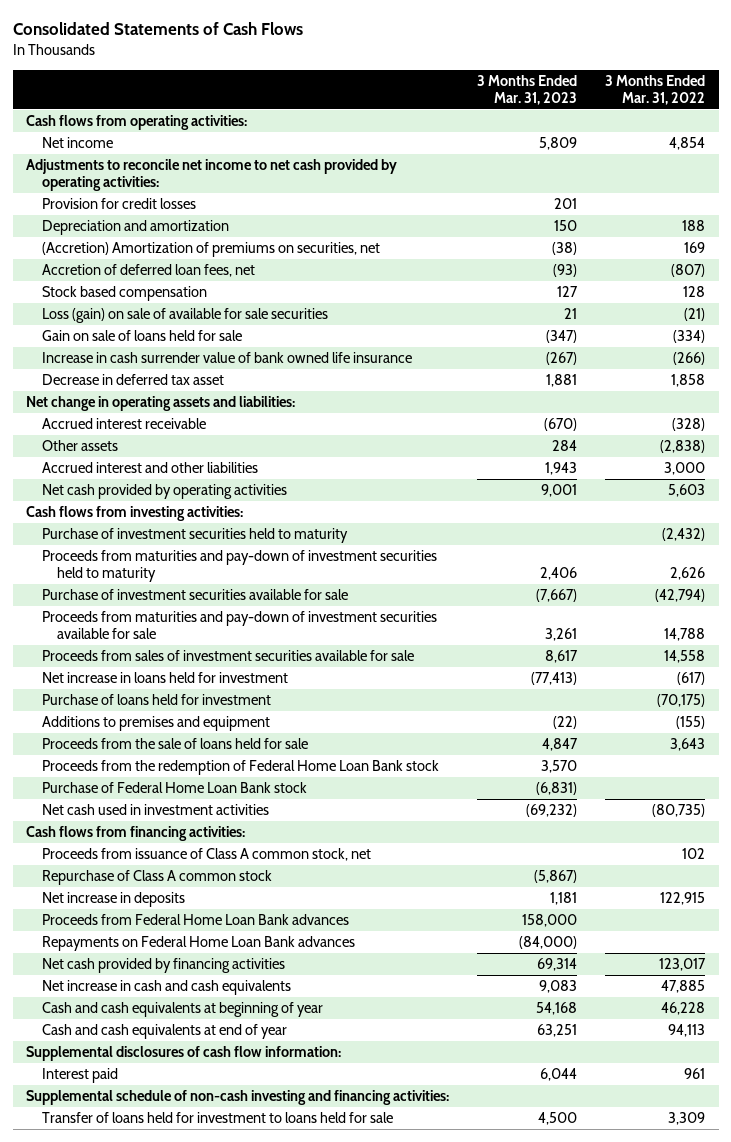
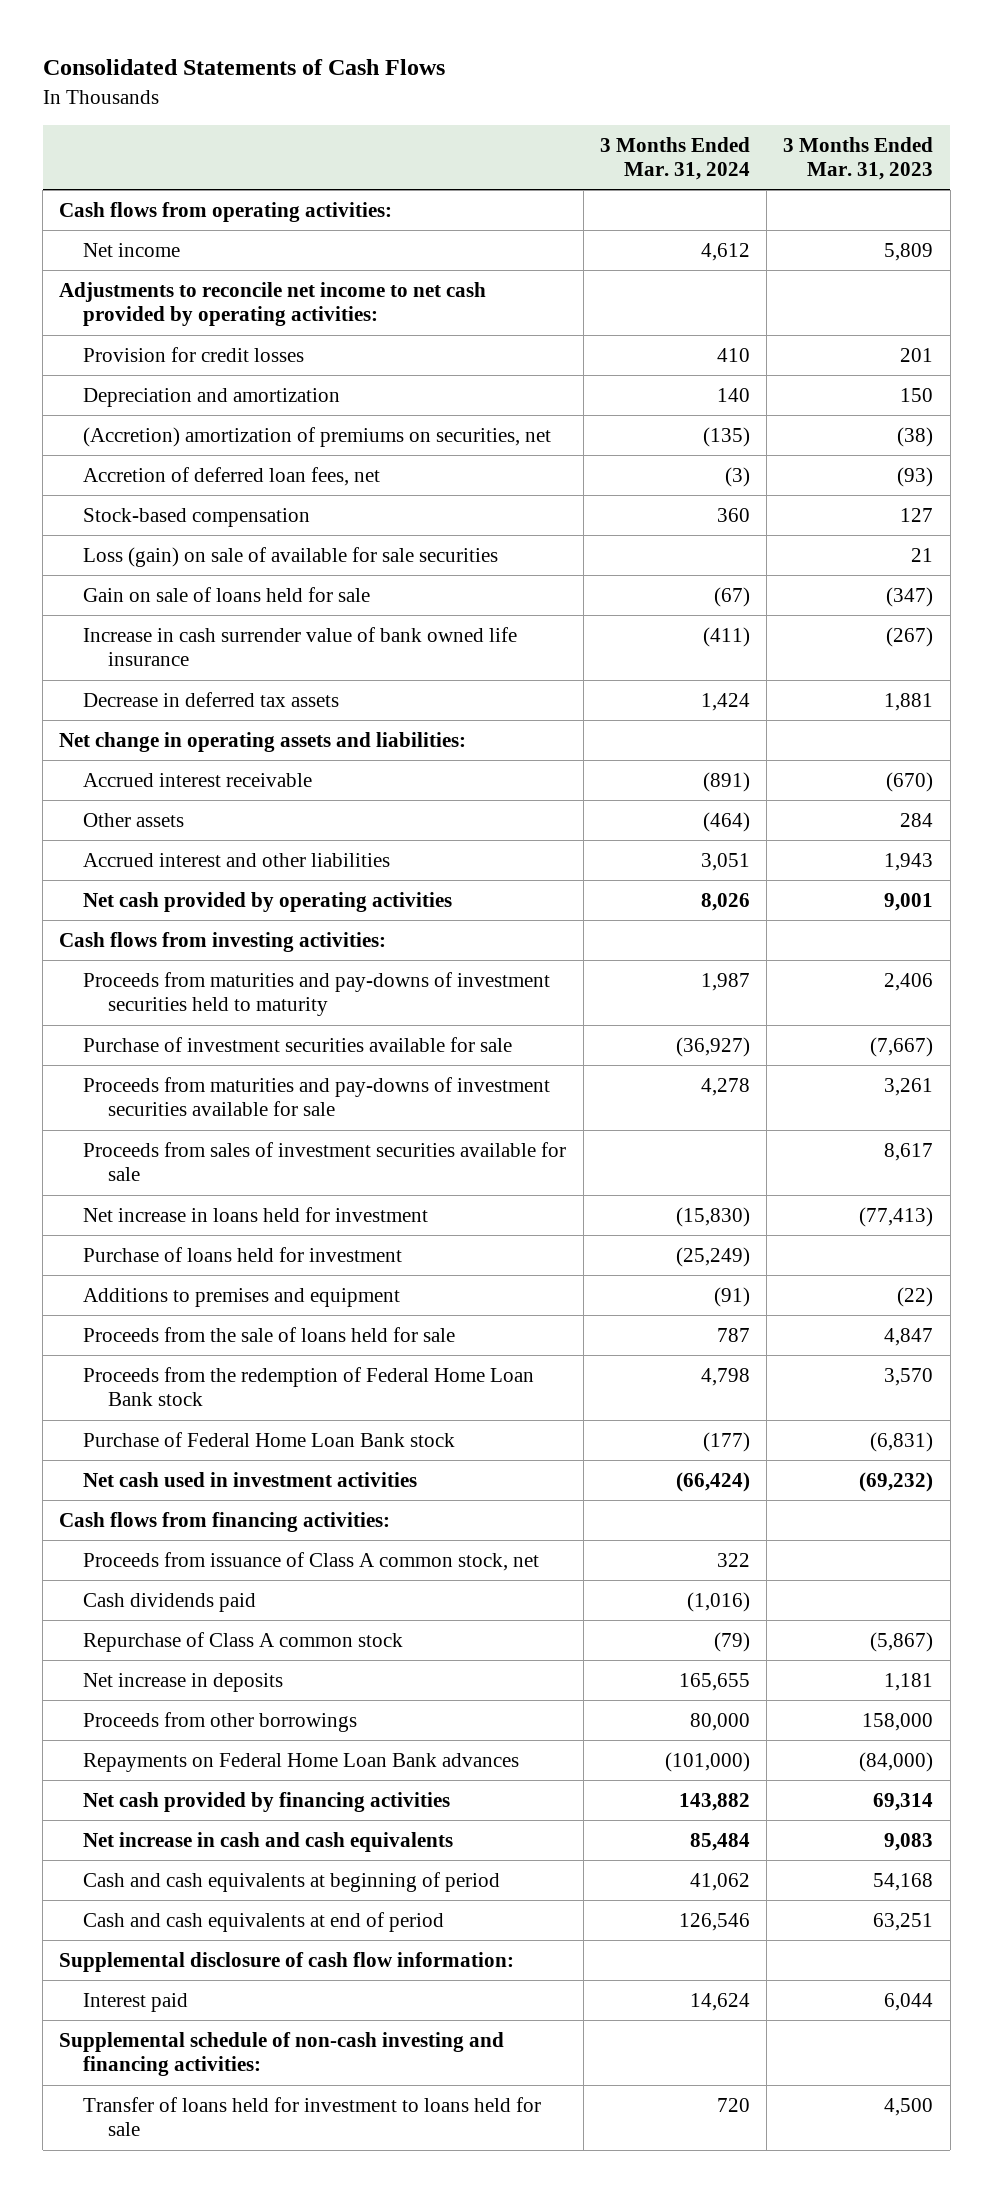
- | 3 Months Ended Mar. 31, 2023 | 3 Months Ended Mar. 31, 2022
+ | 3 Months Ended Mar. 31, 2024 | 3 Months Ended Mar. 31, 2023
- (Accretion) Amortization of premiums on securities, net | (38) | 169
+ (Accretion) amortization of premiums on securities, net | (135) | (38)
- Stock based compensation | 127 | 128
+ Stock-based compensation | 360 | 127
- Decrease in deferred tax asset | 1,881 | 1,858
+ Decrease in deferred tax assets | 1,424 | 1,881
- Purchase of investment securities held to maturity | | (2,432)
- Proceeds from maturities and pay-down of investment securities held to maturity | 2,406 | 2,626
+ Proceeds from maturities and pay-downs of investment securities held to maturity | 1,987 | 2,406
- Proceeds from maturities and pay-down of investment securities available for sale | 3,261 | 14,788
+ Proceeds from maturities and pay-downs of investment securities available for sale | 4,278 | 3,261
+ Cash dividends paid | (1,016) |
- Proceeds from Federal Home Loan Bank advances | 158,000 |
+ Proceeds from other borrowings | 80,000 | 158,000
- Cash and cash equivalents at beginning of year | 54,168 | 46,228
- Cash and cash equivalents at end of year | 63,251 | 94,113
- Supplemental disclosures of cash flow information:
+ Cash and cash equivalents at beginning of period | 41,062 | 54,168
+ Cash and cash equivalents at end of period | 126,546 | 63,251
+ Supplemental disclosure of cash flow information:

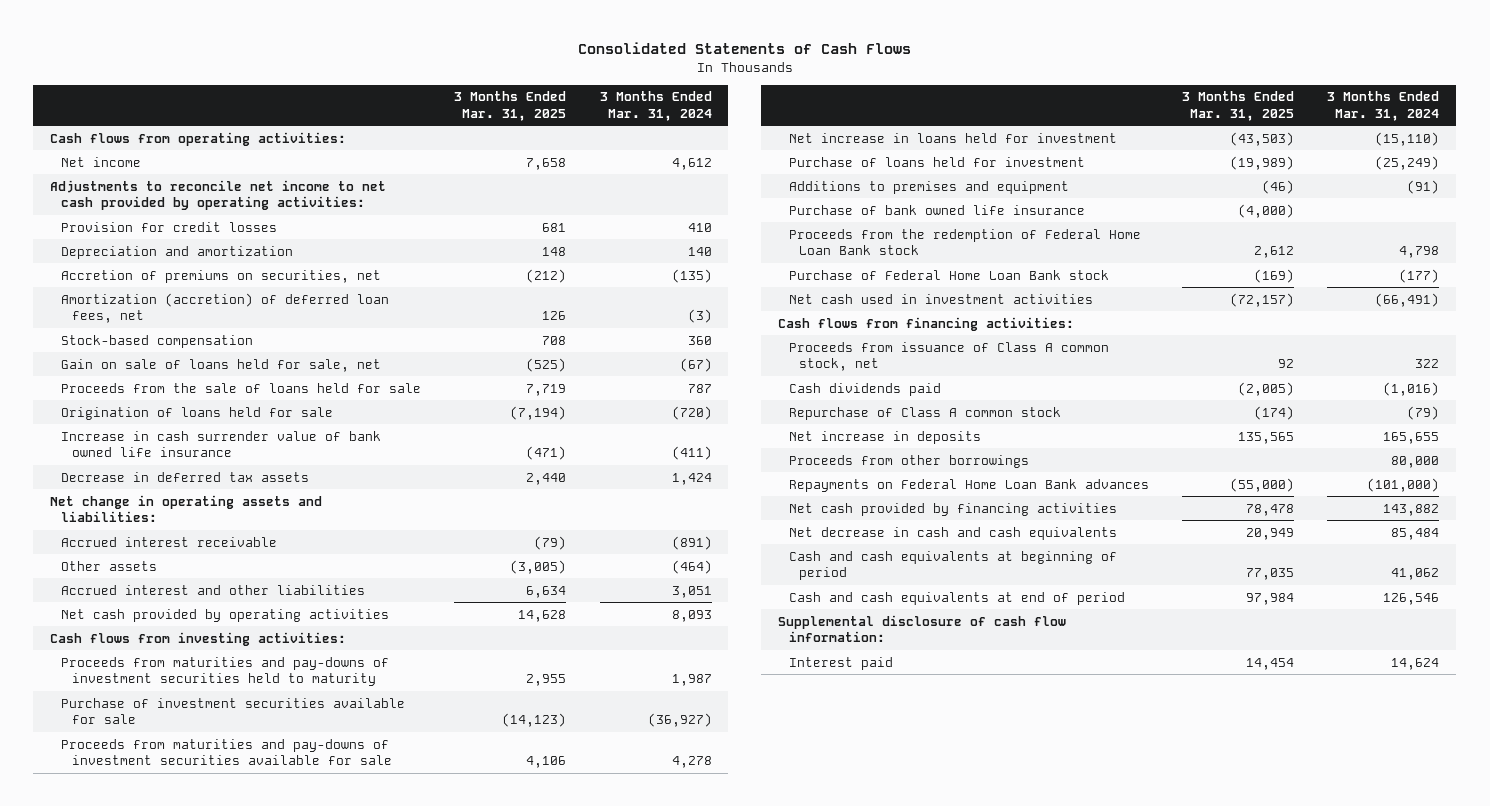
- | 3 Months Ended Mar. 31, 2024 | 3 Months Ended Mar. 31, 2023
+ | 3 Months Ended Mar. 31, 2025 | 3 Months Ended Mar. 31, 2024
- (Accretion) amortization of premiums on securities, net | (135) | (38)
- Accretion of deferred loan fees, net | (3) | (93)
+ Accretion of premiums on securities, net | (212) | (135)
+ Amortization (accretion) of deferred loan fees, net | 126 | (3)
- Loss (gain) on sale of available for sale securities | | 21
- Gain on sale of loans held for sale | (67) | (347)
+ Gain on sale of loans held for sale, net | (525) | (67)
moved up: Proceeds from the sale of loans held for sale | 7,719 | 787
+ Origination of loans held for sale | (7,194) | (720)
- Net cash provided by operating activities | 8,026 | 9,001
+ Net cash provided by operating activities | 14,628 | 8,093
- Proceeds from sales of investment securities available for sale | | 8,617
- Net increase in loans held for investment | (15,830) | (77,413)
+ Net increase in loans held for investment | (43,503) | (15,110)
+ Purchase of bank owned life insurance | (4,000) |
- Net cash used in investment activities | (66,424) | (69,232)
+ Net cash used in investment activities | (72,157) | (66,491)
- Net increase in cash and cash equivalents | 85,484 | 9,083
+ Net decrease in cash and cash equivalents | 20,949 | 85,484
- Supplemental schedule of non-cash investing and financing activities:
- Transfer of loans held for investment to loans held for sale | 720 | 4,500

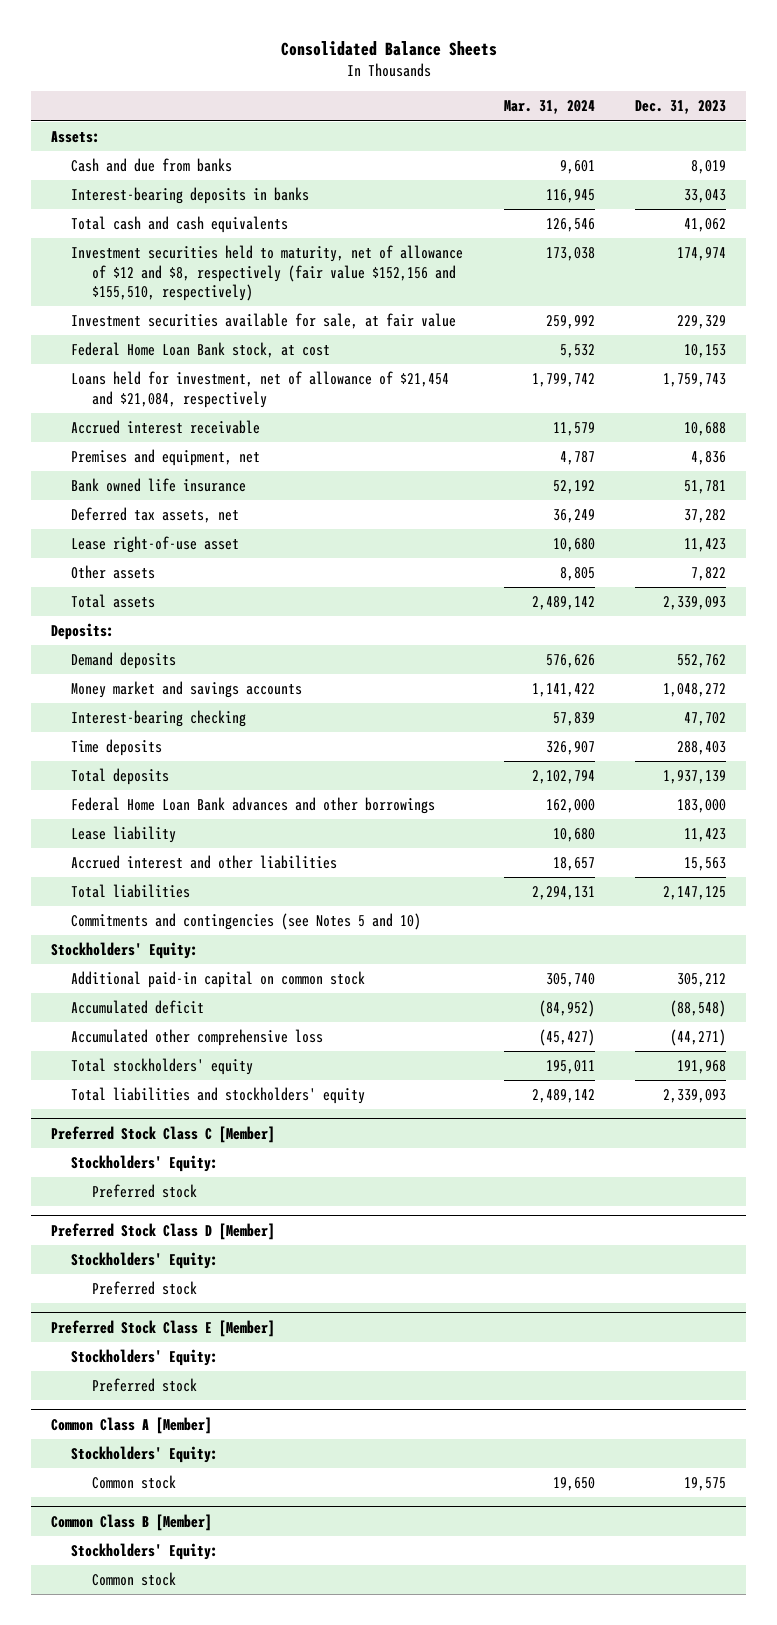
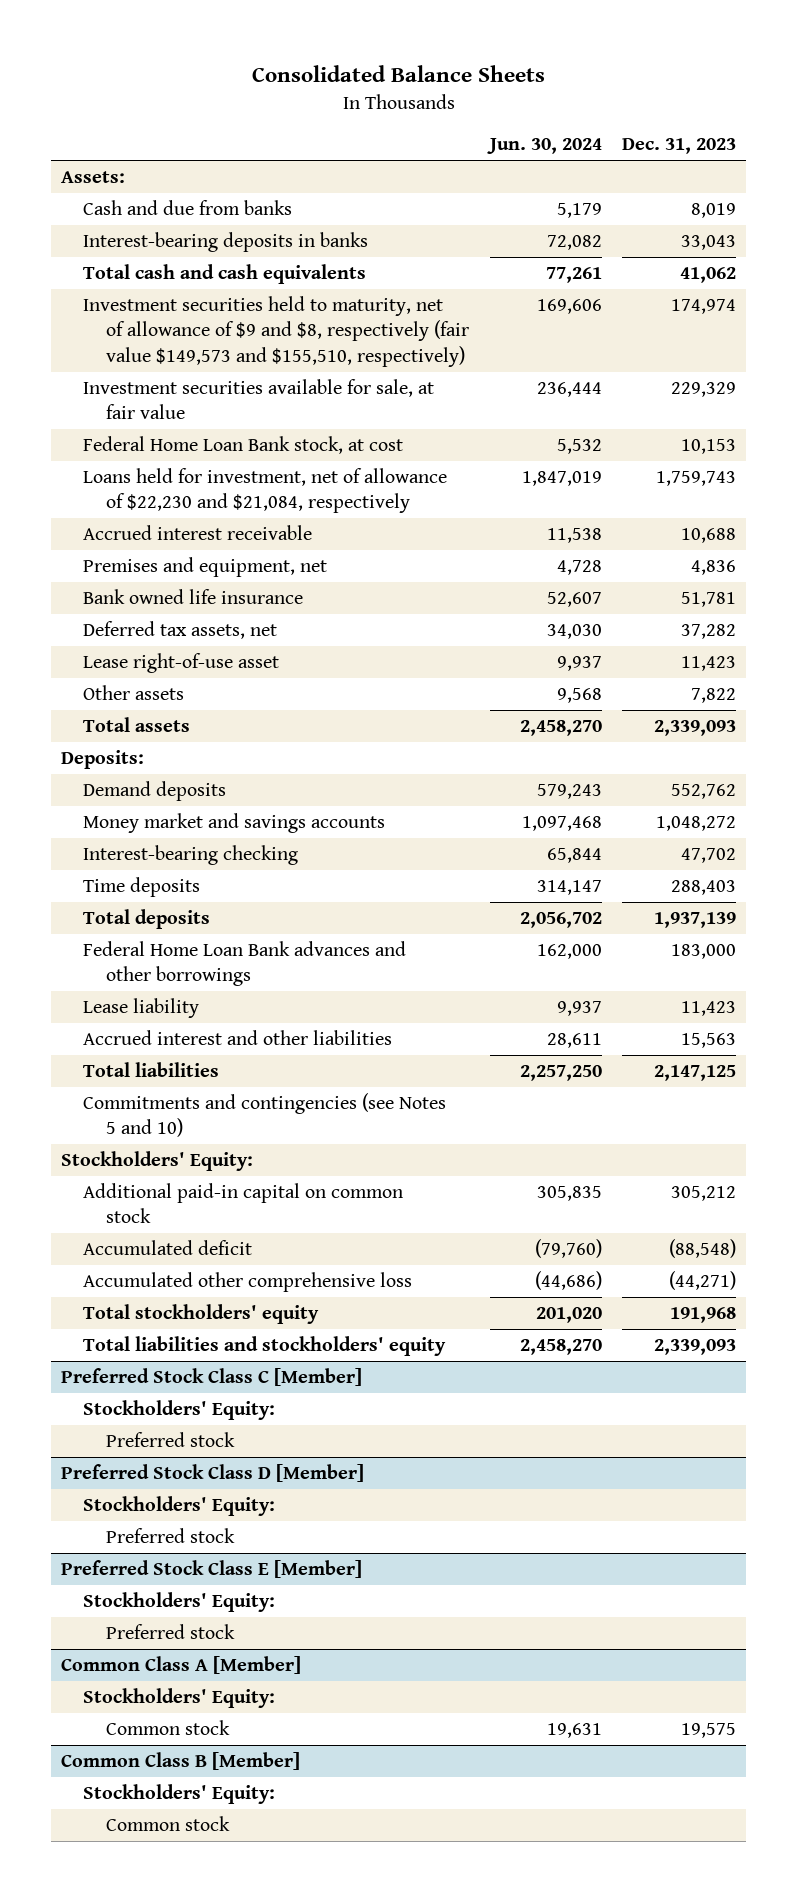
- | Mar. 31, 2024 | Dec. 31, 2023
+ | Jun. 30, 2024 | Dec. 31, 2023
- Investment securities held to maturity, net of allowance of $12 and $8, respectively (fair value $152,156 and $155,510, respectively) | 173,038 | 174,974
+ Investment securities held to maturity, net of allowance of $9 and $8, respectively (fair value $149,573 and $155,510, respectively) | 169,606 | 174,974
- Loans held for investment, net of allowance of $21,454 and $21,084, respectively | 1,799,742 | 1,759,743
+ Loans held for investment, net of allowance of $22,230 and $21,084, respectively | 1,847,019 | 1,759,743

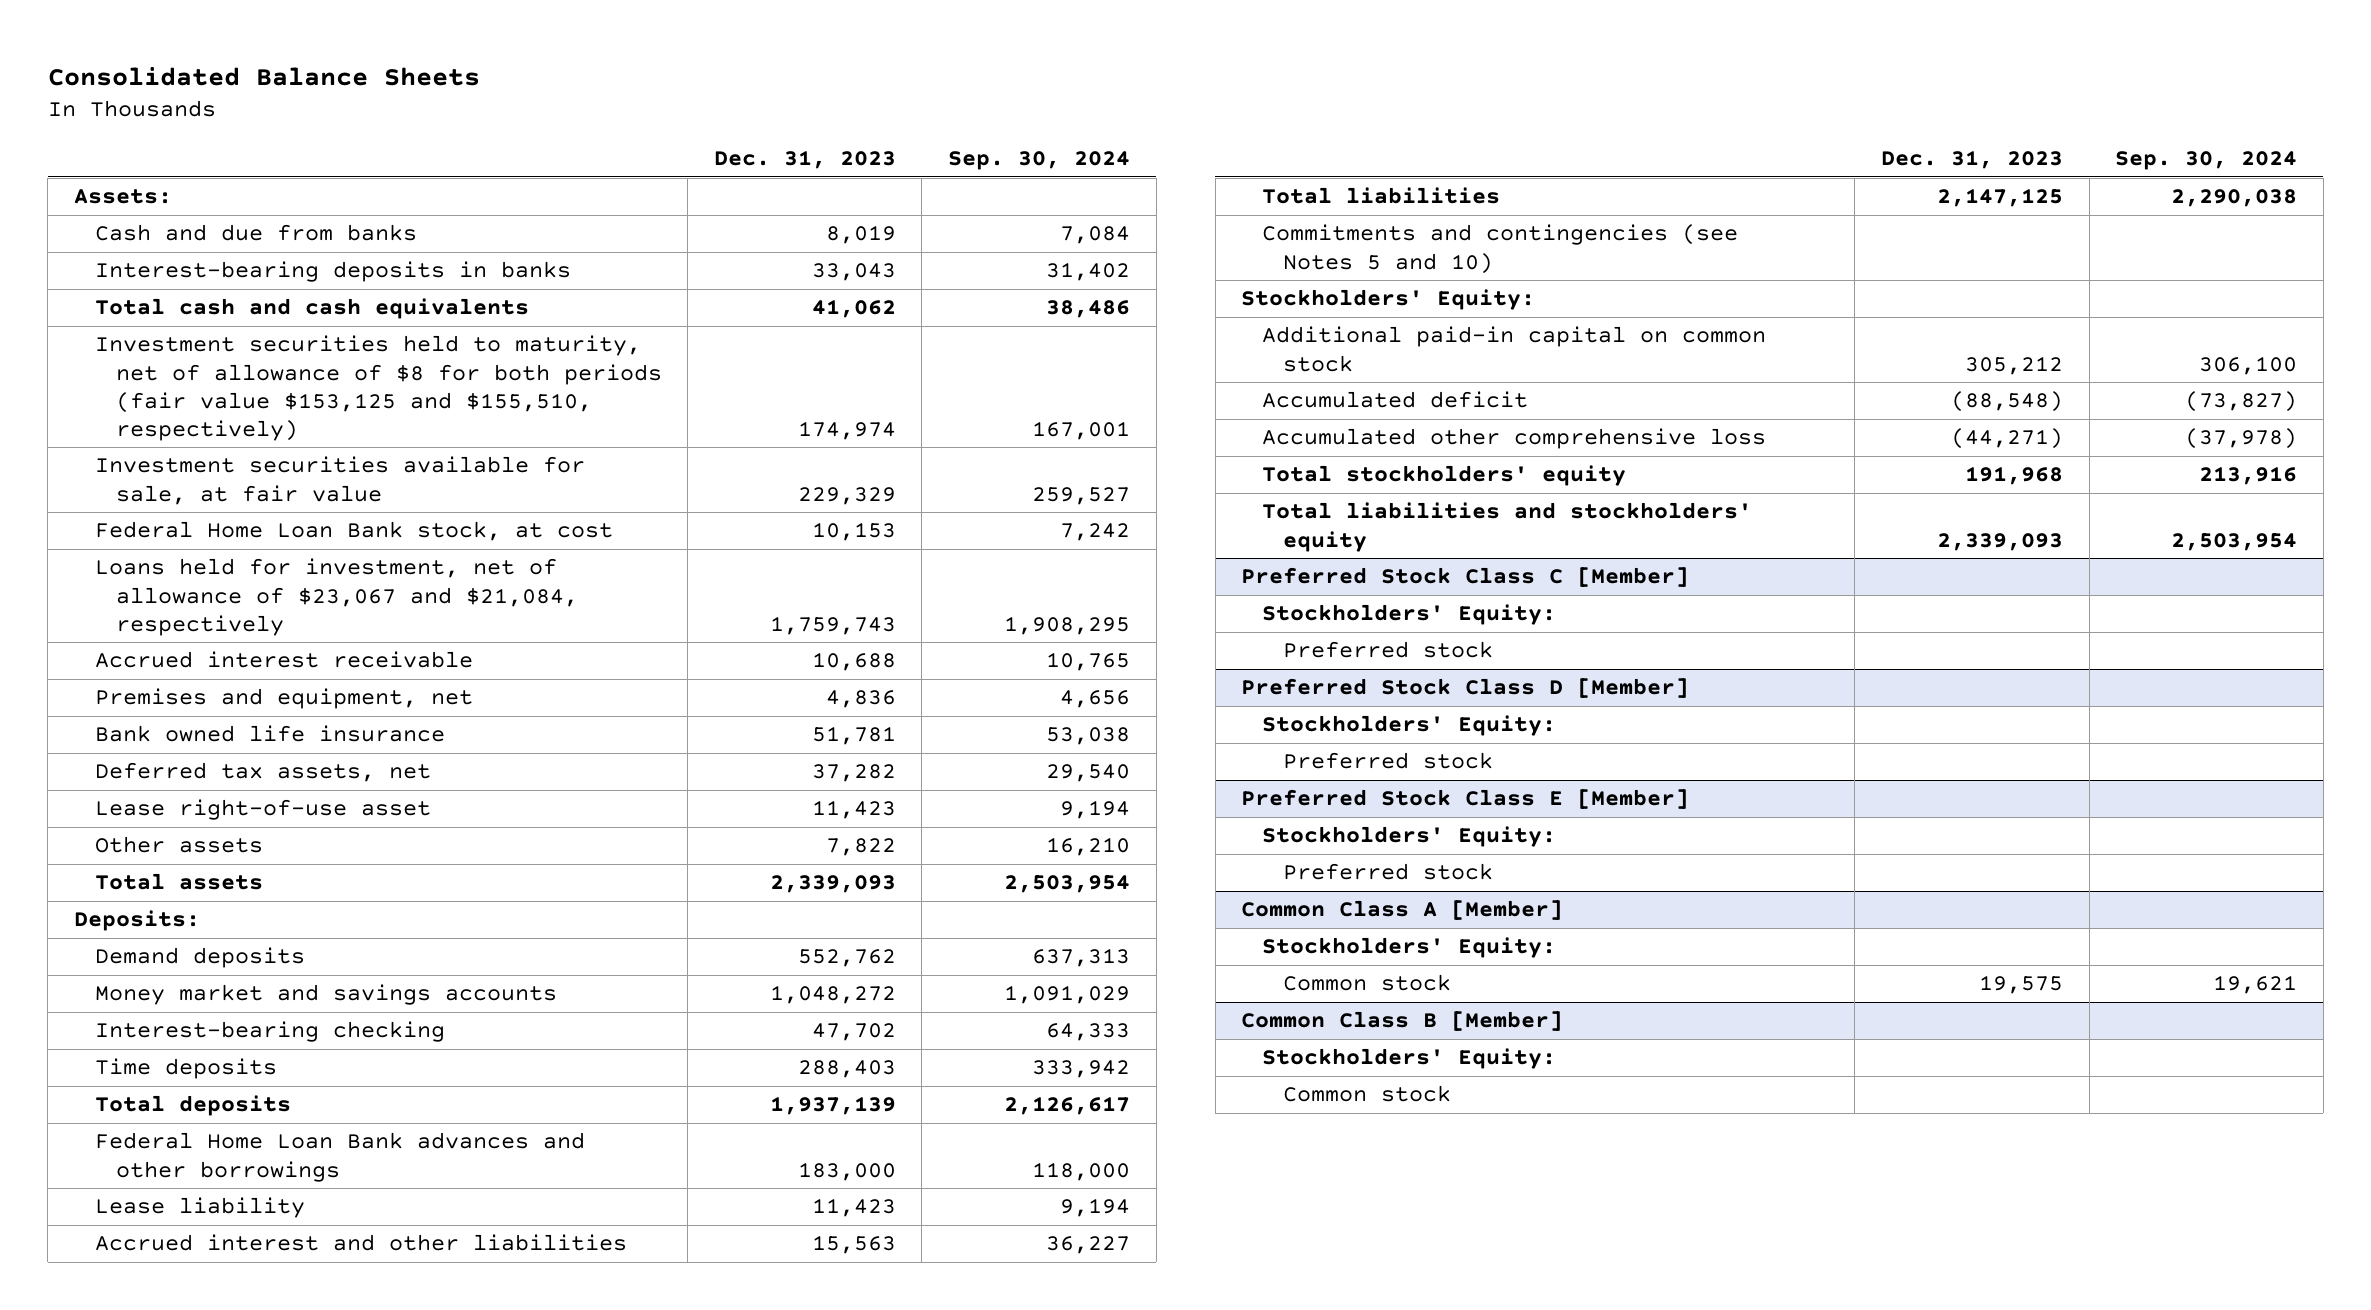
- | Jun. 30, 2024 | Dec. 31, 2023
+ | Dec. 31, 2023 | Sep. 30, 2024
- Investment securities held to maturity, net of allowance of $9 and $8, respectively (fair value $149,573 and $155,510, respectively) | 169,606 | 174,974
+ Investment securities held to maturity, net of allowance of $8 for both periods (fair value $153,125 and $155,510, respectively) | 174,974 | 167,001
- Loans held for investment, net of allowance of $22,230 and $21,084, respectively | 1,847,019 | 1,759,743
+ Loans held for investment, net of allowance of $23,067 and $21,084, respectively | 1,759,743 | 1,908,295

